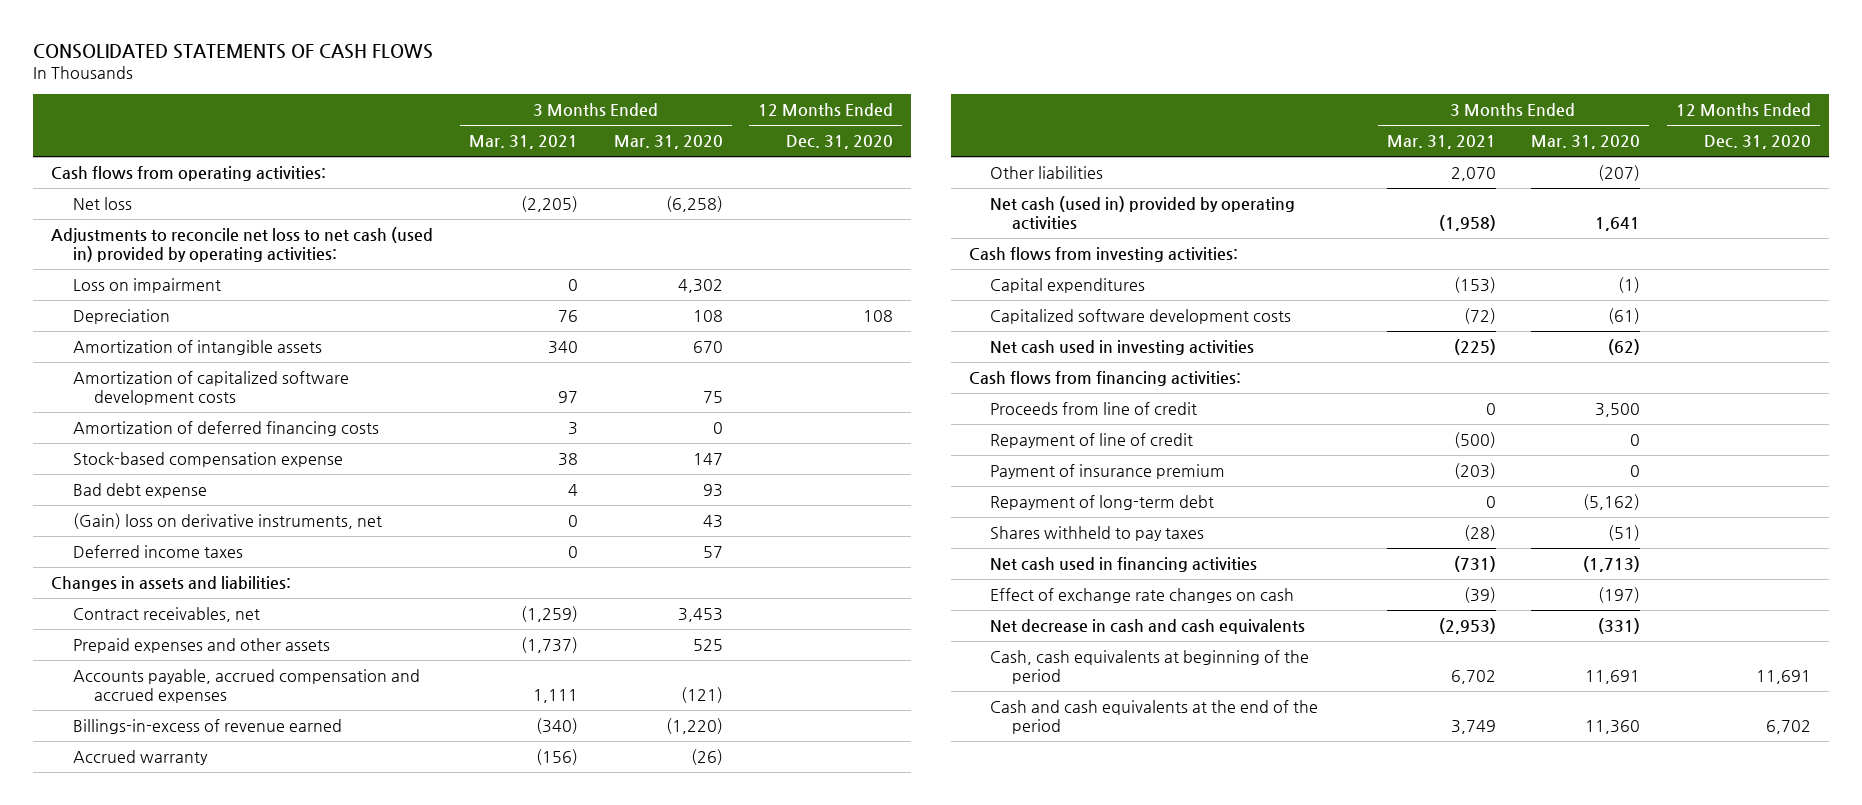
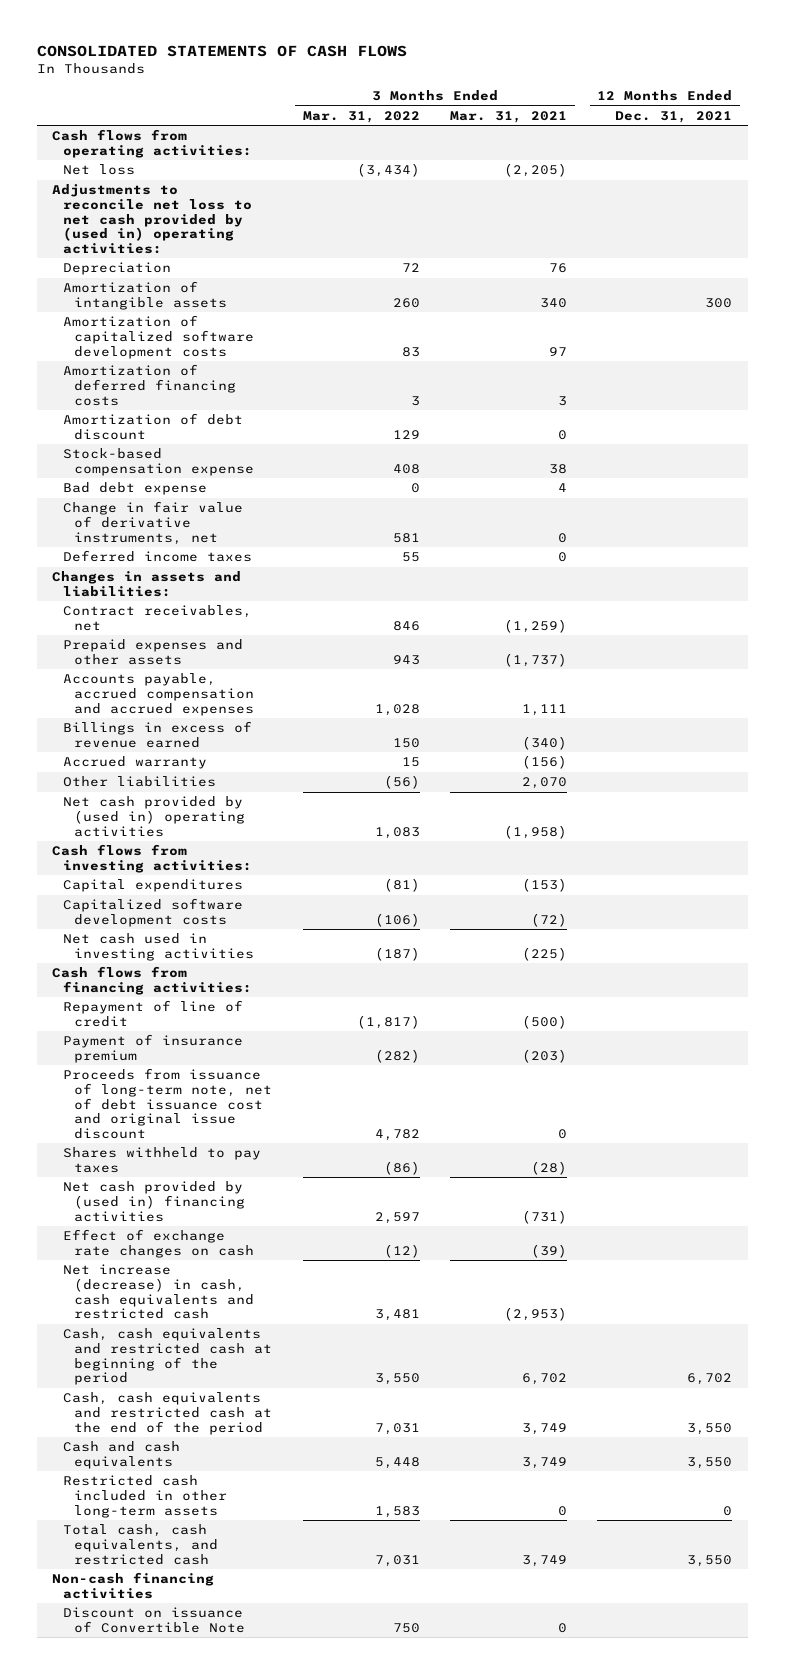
- | 3 Months Ended Mar. 31, 2021 | 3 Months Ended Mar. 31, 2020 | 12 Months Ended Dec. 31, 2020
+ | 3 Months Ended Mar. 31, 2022 | 3 Months Ended Mar. 31, 2021 | 12 Months Ended Dec. 31, 2021
- Adjustments to reconcile net loss to net cash (used in) provided by operating activities:
- Loss on impairment | 0 | 4,302 |
+ Adjustments to reconcile net loss to net cash provided by (used in) operating activities:
+ Amortization of debt discount | 129 | 0 |
- (Gain) loss on derivative instruments, net | 0 | 43 |
+ Change in fair value of derivative instruments, net | 581 | 0 |
- Billings-in-excess of revenue earned | (340) | (1,220) |
+ Billings in excess of revenue earned | 150 | (340) |
- Net cash (used in) provided by operating activities | (1,958) | 1,641 |
+ Net cash provided by (used in) operating activities | 1,083 | (1,958) |
- Proceeds from line of credit | 0 | 3,500 |
- Repayment of long-term debt | 0 | (5,162) |
+ Proceeds from issuance of long-term note, net of debt issuance cost and original issue discount | 4,782 | 0 |
- Net cash used in financing activities | (731) | (1,713) |
+ Net cash provided by (used in) financing activities | 2,597 | (731) |
- Net decrease in cash and cash equivalents | (2,953) | (331) |
- Cash, cash equivalents at beginning of the period | 6,702 | 11,691 | 11,691
- Cash and cash equivalents at the end of the period | 3,749 | 11,360 | 6,702
+ Net increase (decrease) in cash, cash equivalents and restricted cash | 3,481 | (2,953) |
+ Cash, cash equivalents and restricted cash at beginning of the period | 3,550 | 6,702 | 6,702
+ Cash, cash equivalents and restricted cash at the end of the period | 7,031 | 3,749 | 3,550
+ Cash and cash equivalents | 5,448 | 3,749 | 3,550
+ Restricted cash included in other long-term assets | 1,583 | 0 | 0
+ Total cash, cash equivalents, and restricted cash | 7,031 | 3,749 | 3,550
+ Non-cash financing activities
+ Discount on issuance of Convertible Note | 750 | 0 |

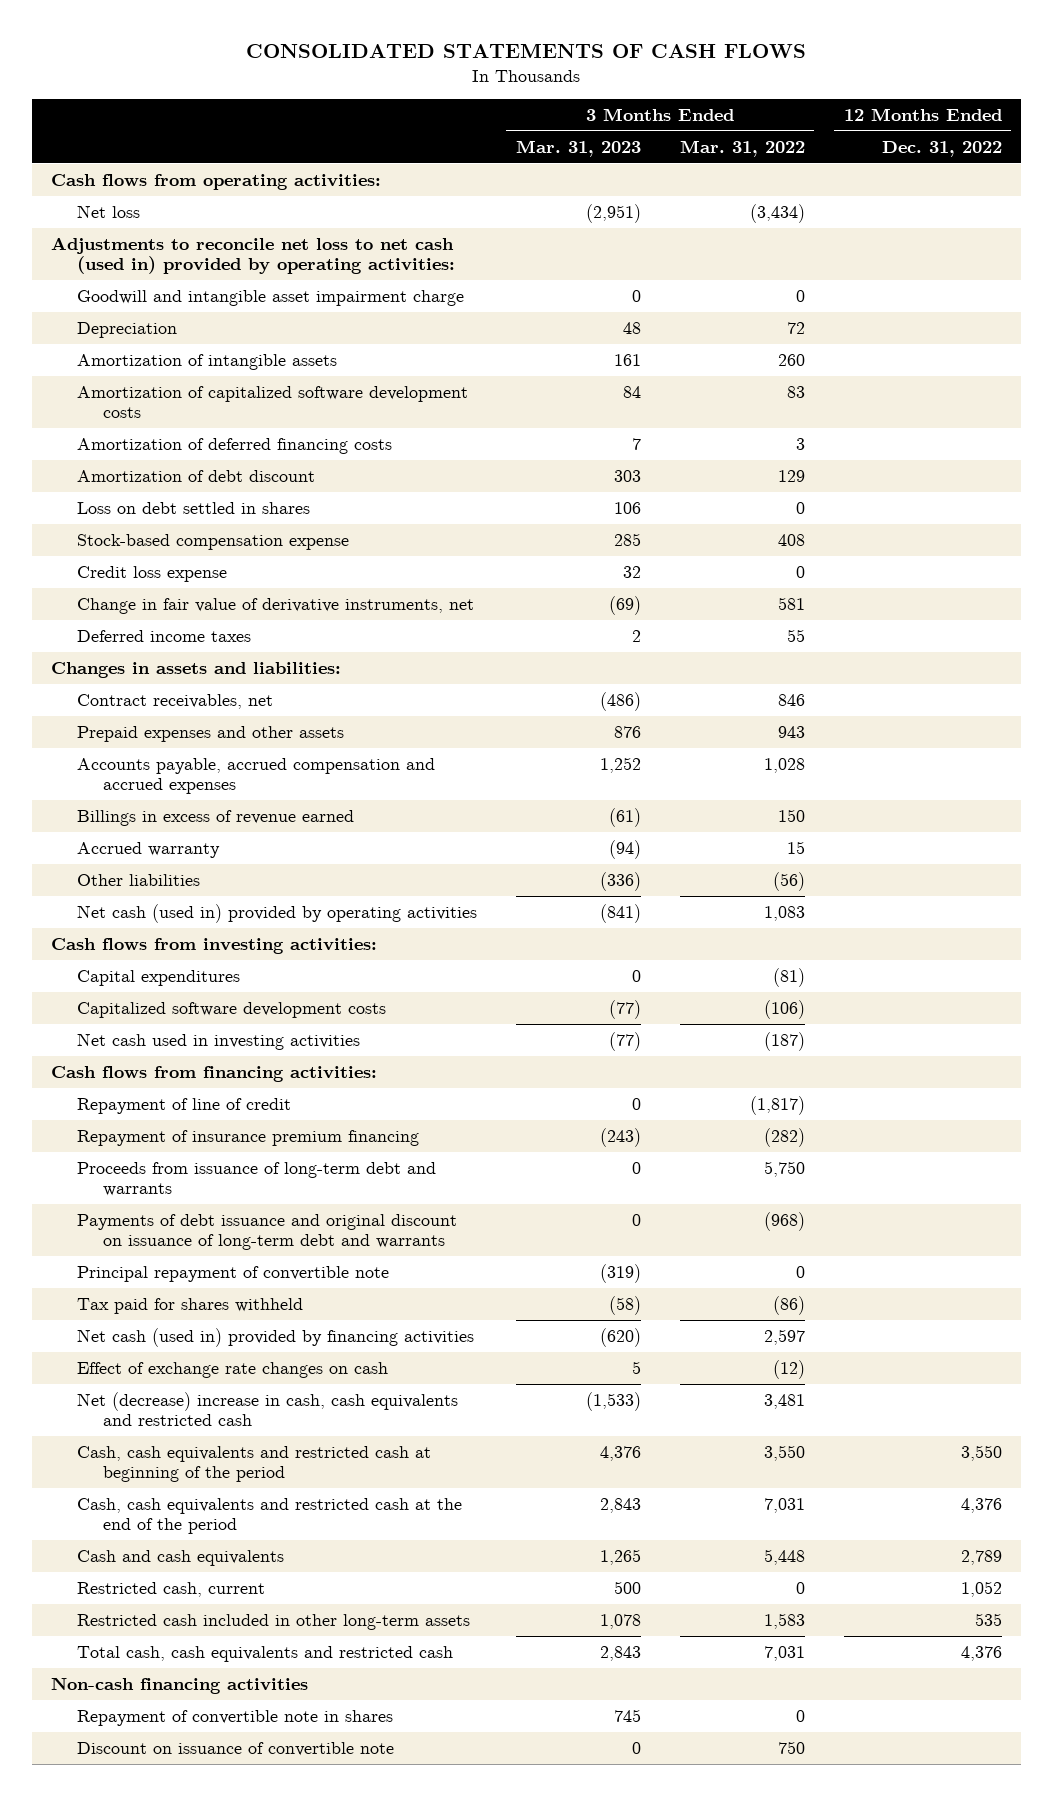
- | 3 Months Ended Mar. 31, 2022 | 3 Months Ended Mar. 31, 2021 | 12 Months Ended Dec. 31, 2021
+ | 3 Months Ended Mar. 31, 2023 | 3 Months Ended Mar. 31, 2022 | 12 Months Ended Dec. 31, 2022
- Adjustments to reconcile net loss to net cash provided by (used in) operating activities:
+ Adjustments to reconcile net loss to net cash (used in) provided by operating activities:
+ Goodwill and intangible asset impairment charge | 0 | 0 |
+ Loss on debt settled in shares | 106 | 0 |
- Bad debt expense | 0 | 4 |
+ Credit loss expense | 32 | 0 |
- Net cash provided by (used in) operating activities | 1,083 | (1,958) |
+ Net cash (used in) provided by operating activities | (841) | 1,083 |
- Payment of insurance premium | (282) | (203) |
- Proceeds from issuance of long-term note, net of debt issuance cost and original issue discount | 4,782 | 0 |
- Shares withheld to pay taxes | (86) | (28) |
- Net cash provided by (used in) financing activities | 2,597 | (731) |
+ Repayment of insurance premium financing | (243) | (282) |
+ Proceeds from issuance of long-term debt and warrants | 0 | 5,750 |
+ Payments of debt issuance and original discount on issuance of long-term debt and warrants | 0 | (968) |
+ Principal repayment of convertible note | (319) | 0 |
+ Tax paid for shares withheld | (58) | (86) |
+ Net cash (used in) provided by financing activities | (620) | 2,597 |
- Net increase (decrease) in cash, cash equivalents and restricted cash | 3,481 | (2,953) |
+ Net (decrease) increase in cash, cash equivalents and restricted cash | (1,533) | 3,481 |
+ Restricted cash, current | 500 | 0 | 1,052
- Total cash, cash equivalents, and restricted cash | 7,031 | 3,749 | 3,550
+ Total cash, cash equivalents and restricted cash | 2,843 | 7,031 | 4,376
- Discount on issuance of Convertible Note | 750 | 0 |
+ Repayment of convertible note in shares | 745 | 0 |
+ Discount on issuance of convertible note | 0 | 750 |

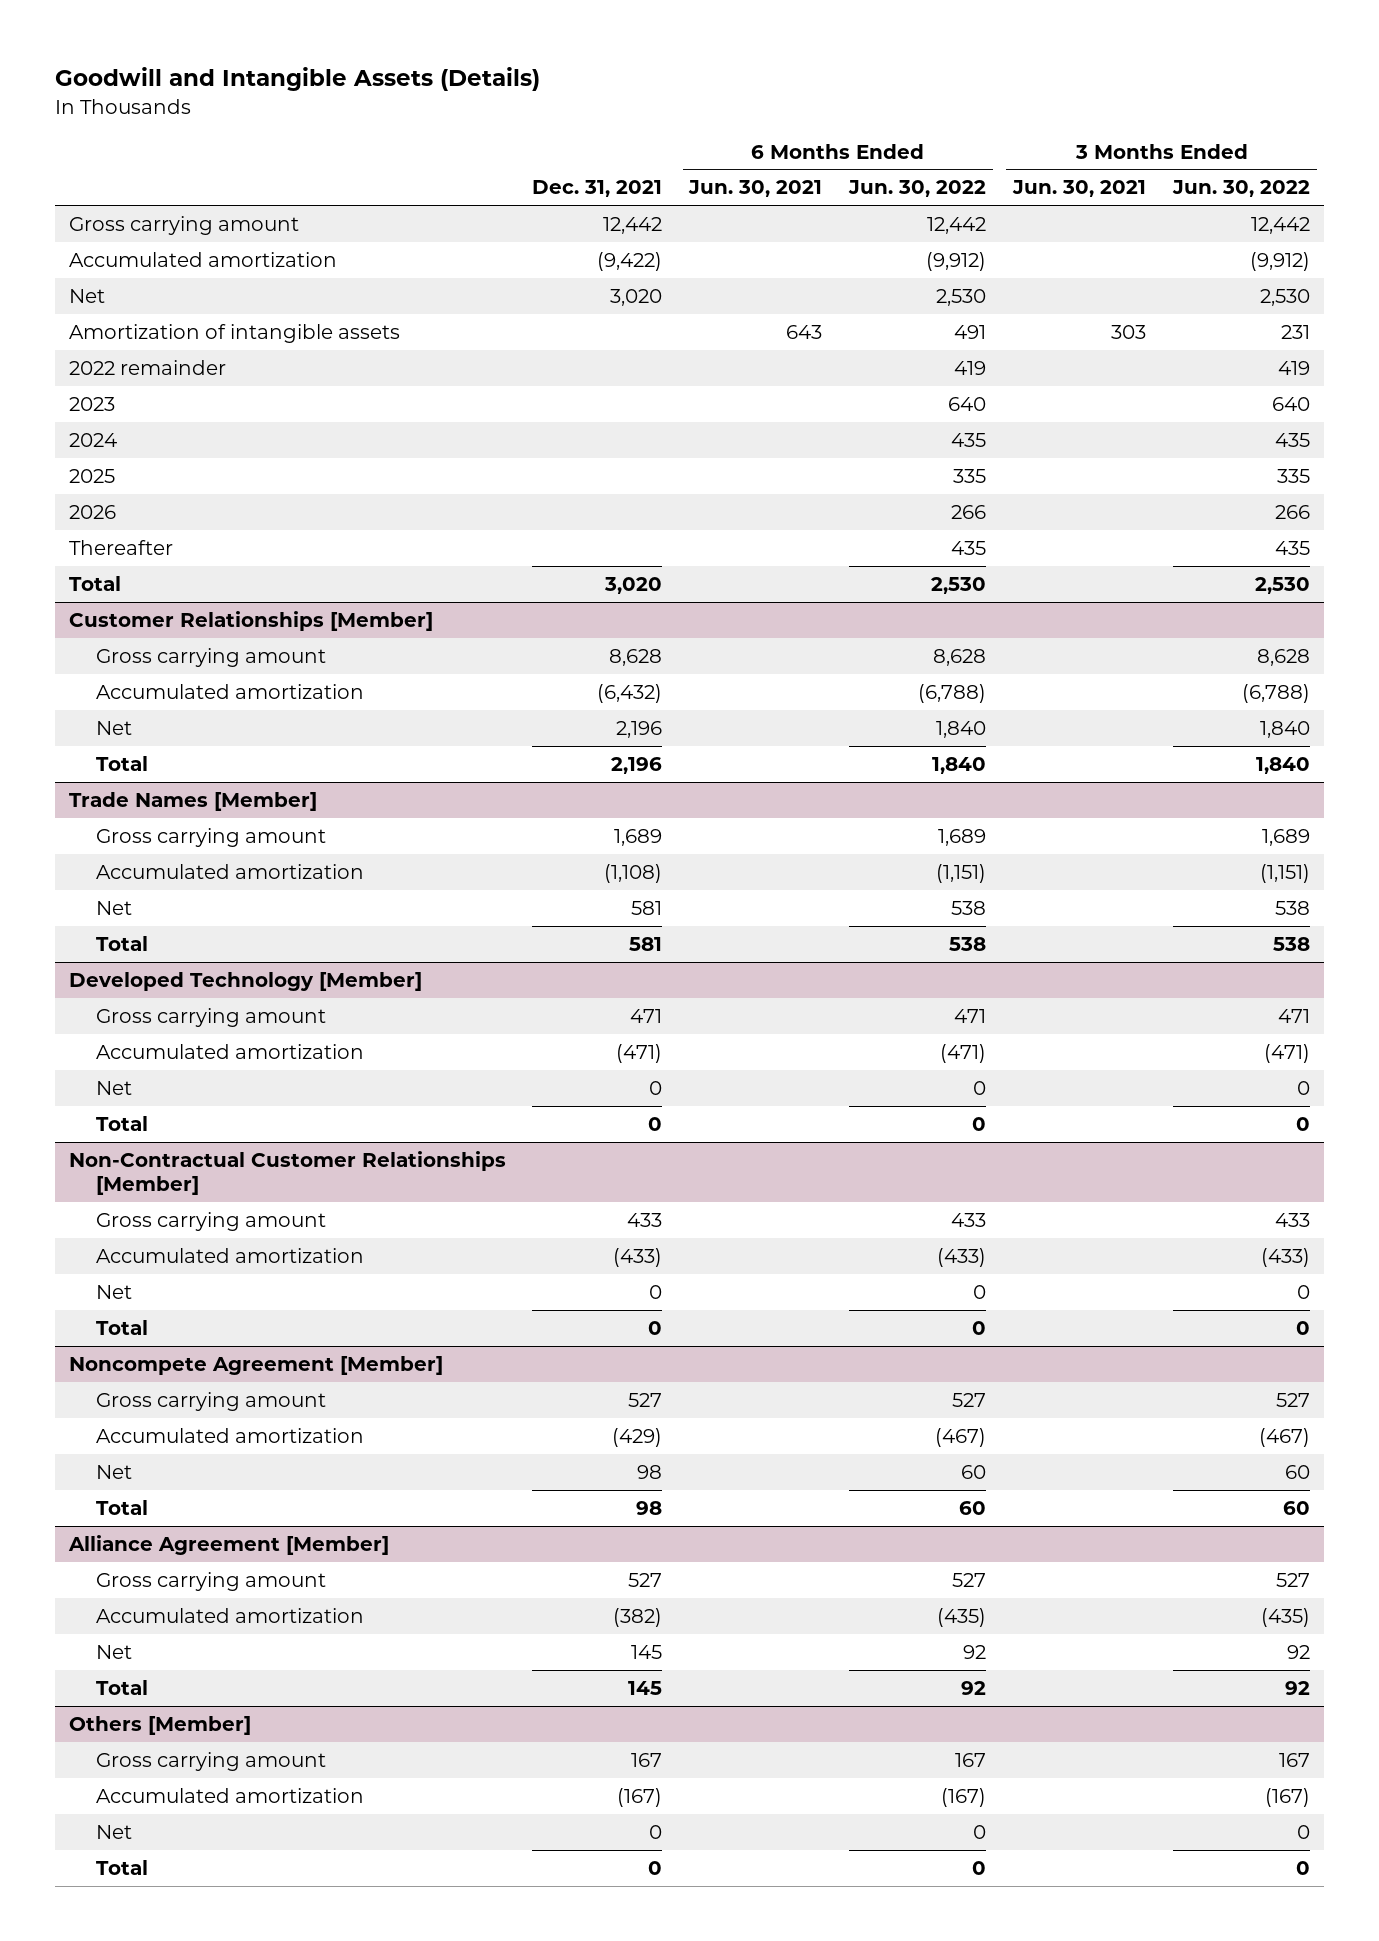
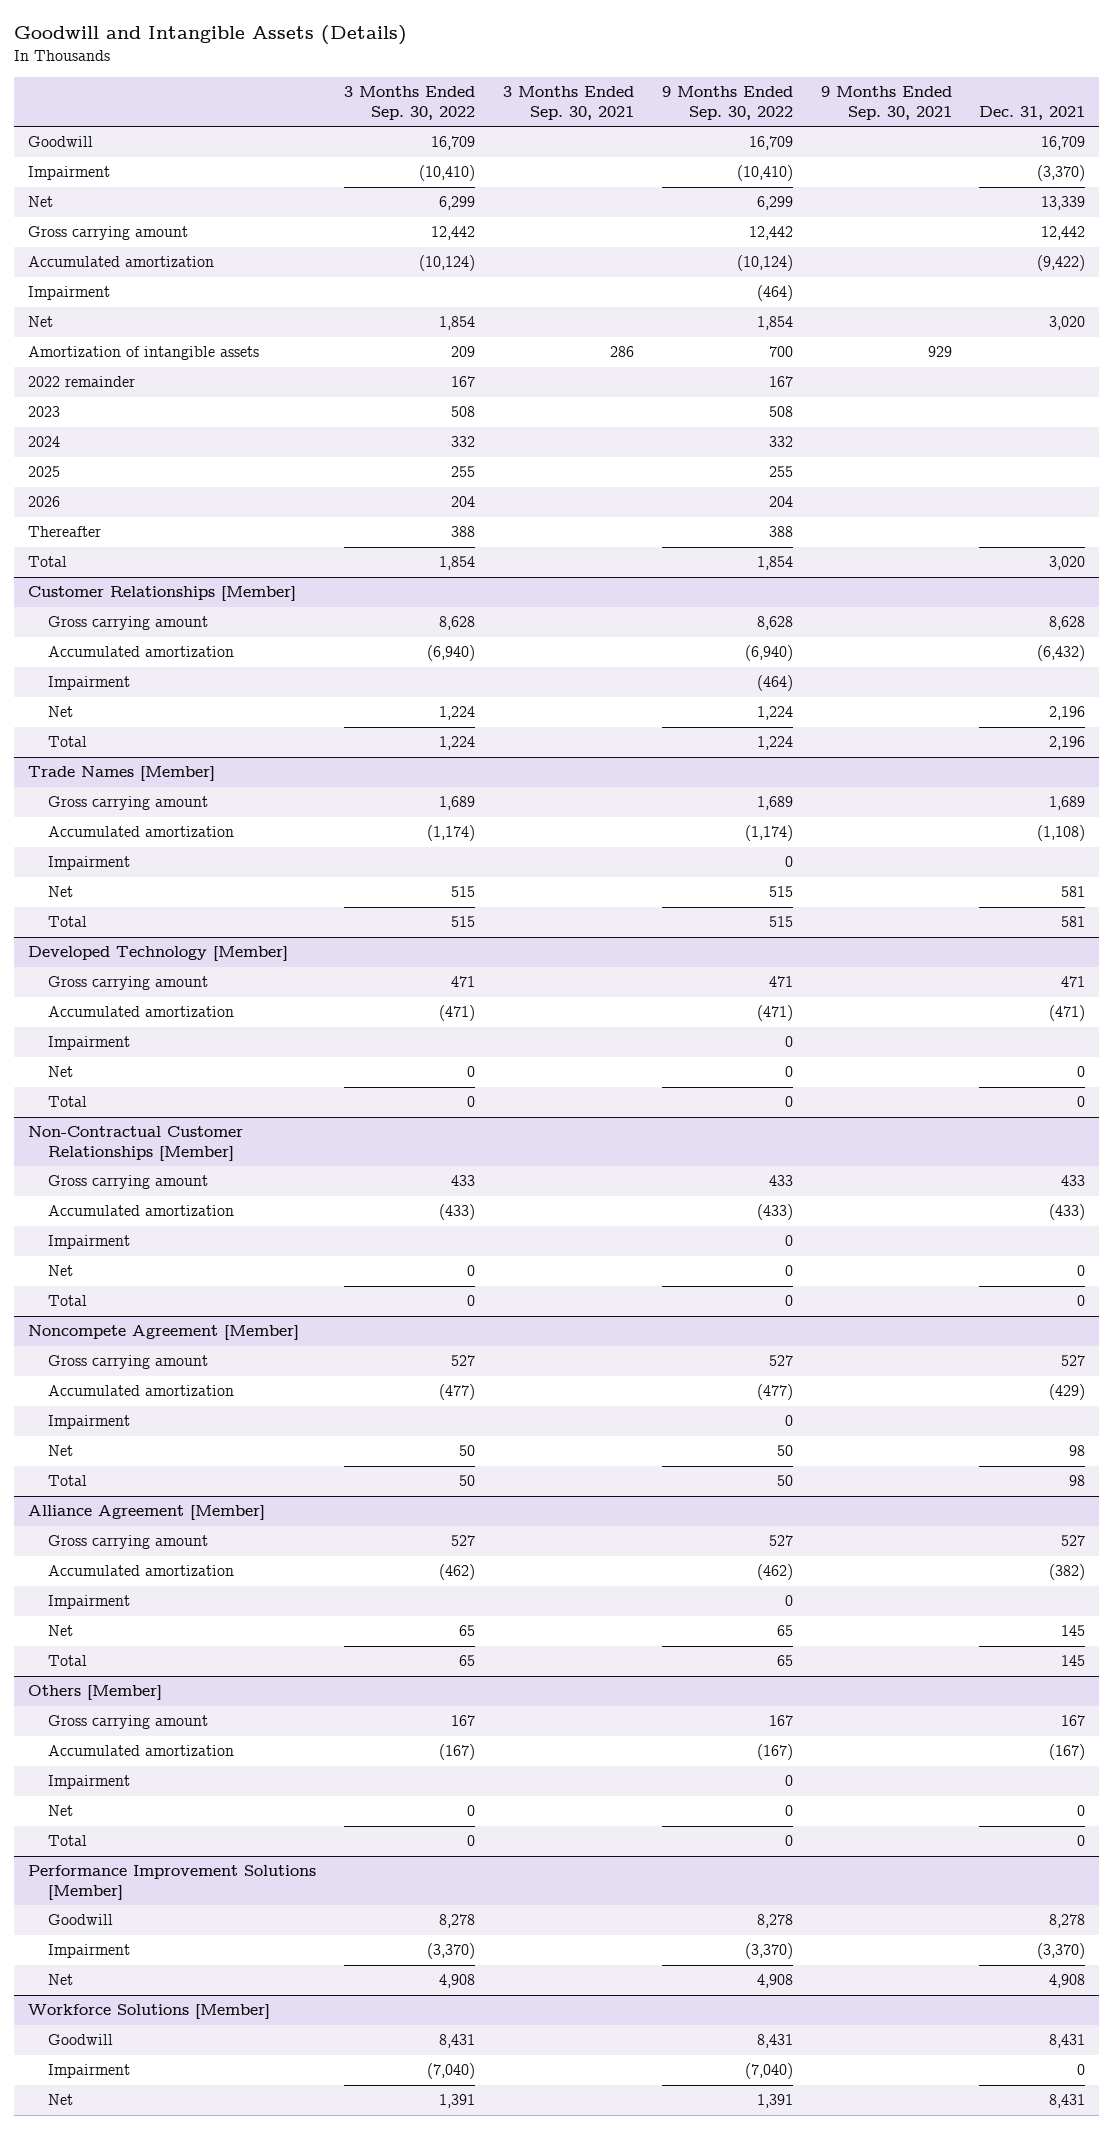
- | Dec. 31, 2021 | 6 Months Ended Jun. 30, 2021 | 6 Months Ended Jun. 30, 2022 | 3 Months Ended Jun. 30, 2021 | 3 Months Ended Jun. 30, 2022
+ | 3 Months Ended Sep. 30, 2022 | 3 Months Ended Sep. 30, 2021 | 9 Months Ended Sep. 30, 2022 | 9 Months Ended Sep. 30, 2021 | Dec. 31, 2021
+ Goodwill | 16,709 | | 16,709 | | 16,709
+ Impairment | (10,410) | | (10,410) | | (3,370)
+ Net | 6,299 | | 6,299 | | 13,339
+ Impairment | | | (464) | |
@ Customer Relationships [Member]
+ Impairment | | | (464) | |
@ Trade Names [Member]
+ Impairment | | | 0 | |
@ Developed Technology [Member]
+ Impairment | | | 0 | |
@ Non-Contractual Customer Relationships [Member]
+ Impairment | | | 0 | |
@ Noncompete Agreement [Member]
+ Impairment | | | 0 | |
@ Alliance Agreement [Member]
+ Impairment | | | 0 | |
@ Others [Member]
+ Impairment | | | 0 | |
+ Performance Improvement Solutions [Member]
+ Goodwill | 8,278 | | 8,278 | | 8,278
+ Impairment | (3,370) | | (3,370) | | (3,370)
+ Net | 4,908 | | 4,908 | | 4,908
+ Workforce Solutions [Member]
+ Goodwill | 8,431 | | 8,431 | | 8,431
+ Impairment | (7,040) | | (7,040) | | 0
+ Net | 1,391 | | 1,391 | | 8,431

